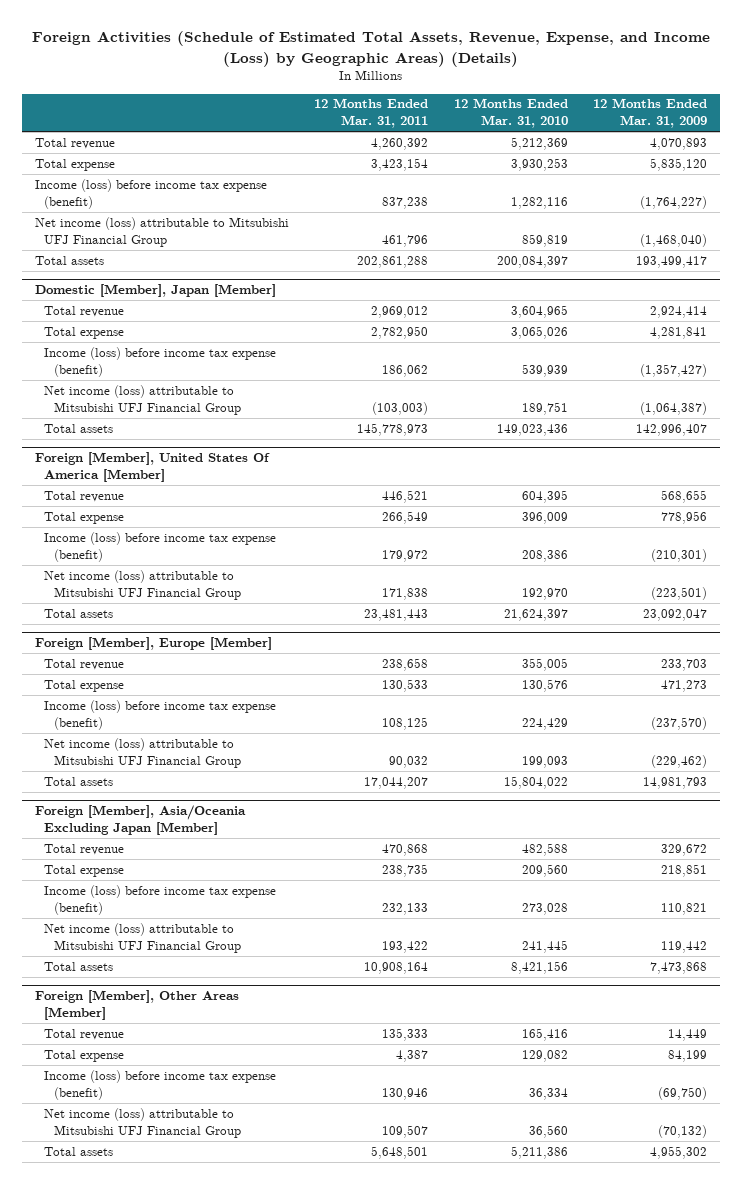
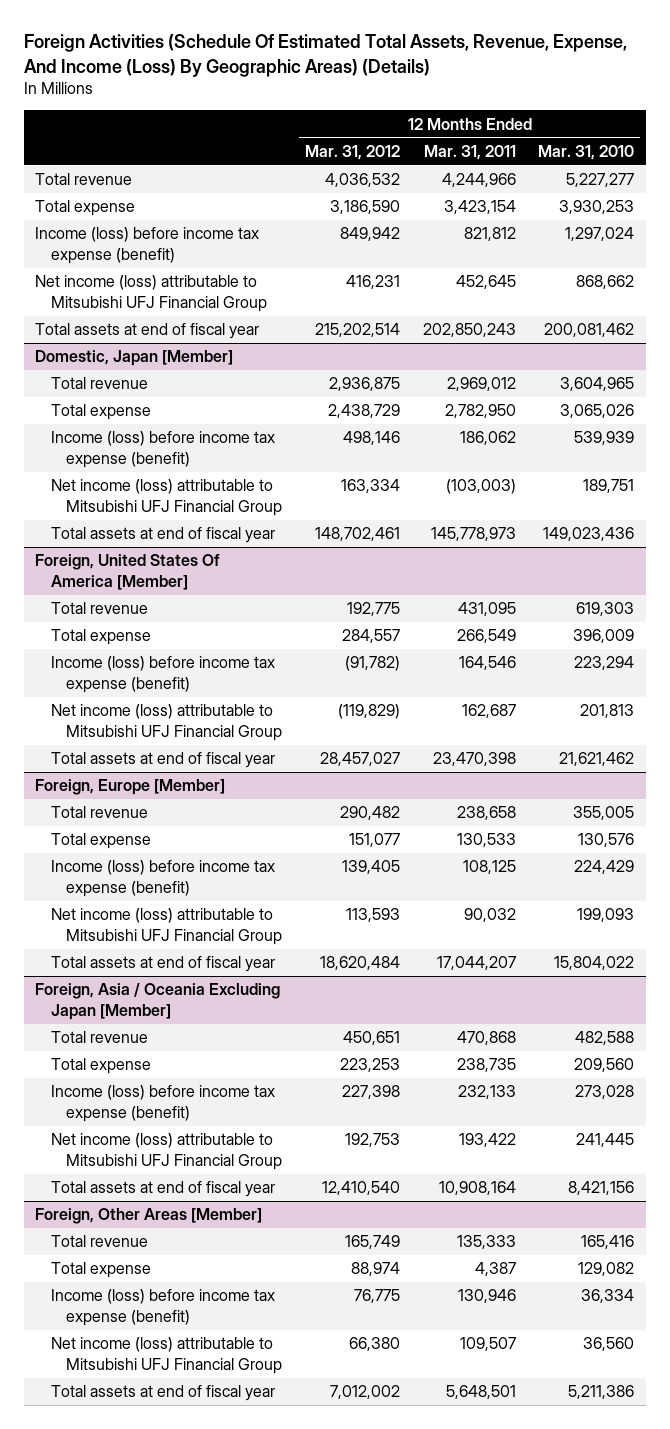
- Foreign Activities (Schedule of Estimated Total Assets, Revenue, Expense, and Income (Loss) by Geographic Areas) (Details)
+ Foreign Activities (Schedule Of Estimated Total Assets, Revenue, Expense, And Income (Loss) By Geographic Areas) (Details)
- | 12 Months Ended Mar. 31, 2011 | 12 Months Ended Mar. 31, 2010 | 12 Months Ended Mar. 31, 2009
+ | 12 Months Ended Mar. 31, 2012 | 12 Months Ended Mar. 31, 2011 | 12 Months Ended Mar. 31, 2010
- Total revenue | 4,260,392 | 5,212,369 | 4,070,893
+ Total revenue | 4,036,532 | 4,244,966 | 5,227,277
- Income (loss) before income tax expense (benefit) | 837,238 | 1,282,116 | (1,764,227)
- Net income (loss) attributable to Mitsubishi UFJ Financial Group | 461,796 | 859,819 | (1,468,040)
- Total assets | 202,861,288 | 200,084,397 | 193,499,417
- Domestic [Member], Japan [Member]
+ Income (loss) before income tax expense (benefit) | 849,942 | 821,812 | 1,297,024
+ Net income (loss) attributable to Mitsubishi UFJ Financial Group | 416,231 | 452,645 | 868,662
+ Total assets at end of fiscal year | 215,202,514 | 202,850,243 | 200,081,462
+ Domestic, Japan [Member]
- Total assets | 145,778,973 | 149,023,436 | 142,996,407
- Foreign [Member], United States Of America [Member]
- Total revenue | 446,521 | 604,395 | 568,655
+ Total assets at end of fiscal year | 148,702,461 | 145,778,973 | 149,023,436
+ Foreign, United States Of America [Member]
+ Total revenue | 192,775 | 431,095 | 619,303
- Income (loss) before income tax expense (benefit) | 179,972 | 208,386 | (210,301)
- Net income (loss) attributable to Mitsubishi UFJ Financial Group | 171,838 | 192,970 | (223,501)
- Total assets | 23,481,443 | 21,624,397 | 23,092,047
- Foreign [Member], Europe [Member]
+ Income (loss) before income tax expense (benefit) | (91,782) | 164,546 | 223,294
+ Net income (loss) attributable to Mitsubishi UFJ Financial Group | (119,829) | 162,687 | 201,813
+ Total assets at end of fiscal year | 28,457,027 | 23,470,398 | 21,621,462
+ Foreign, Europe [Member]
- Total assets | 17,044,207 | 15,804,022 | 14,981,793
- Foreign [Member], Asia/Oceania Excluding Japan [Member]
+ Total assets at end of fiscal year | 18,620,484 | 17,044,207 | 15,804,022
+ Foreign, Asia / Oceania Excluding Japan [Member]
- Total assets | 10,908,164 | 8,421,156 | 7,473,868
- Foreign [Member], Other Areas [Member]
+ Total assets at end of fiscal year | 12,410,540 | 10,908,164 | 8,421,156
+ Foreign, Other Areas [Member]
- Total assets | 5,648,501 | 5,211,386 | 4,955,302
+ Total assets at end of fiscal year | 7,012,002 | 5,648,501 | 5,211,386

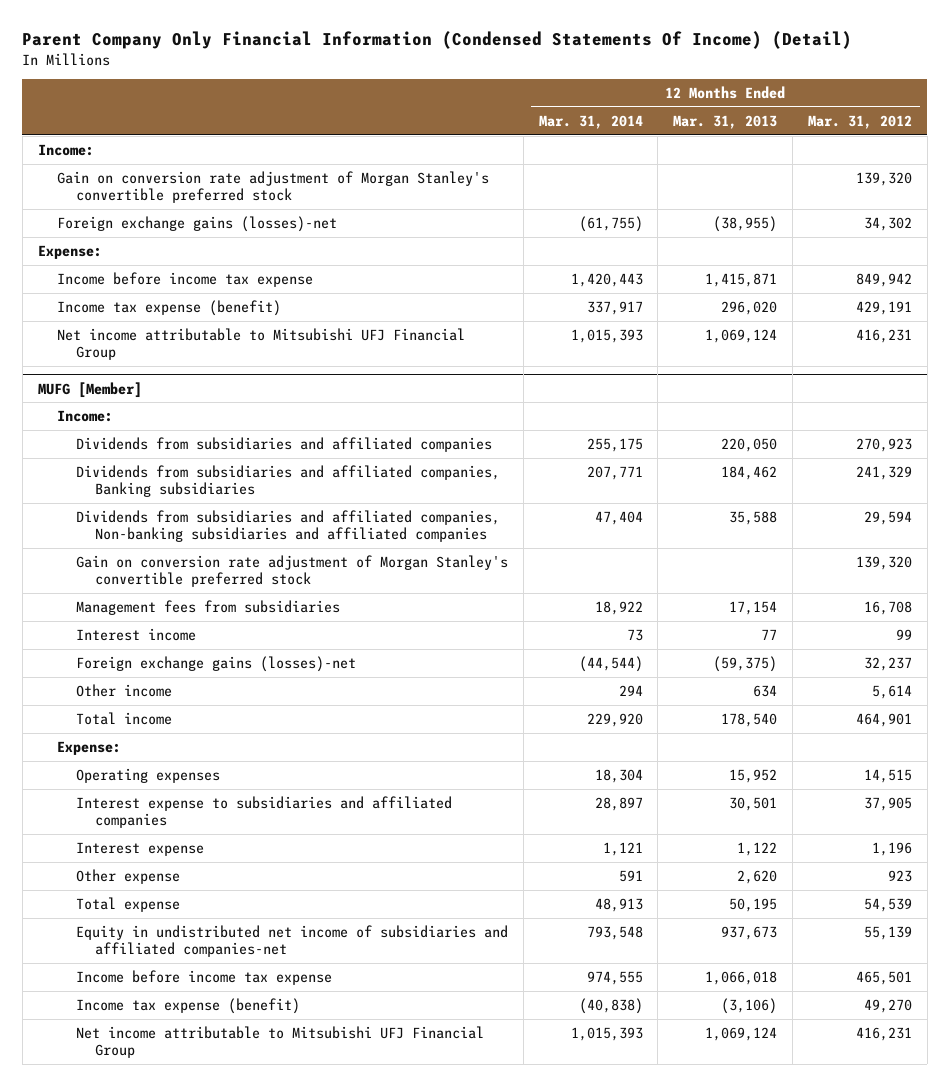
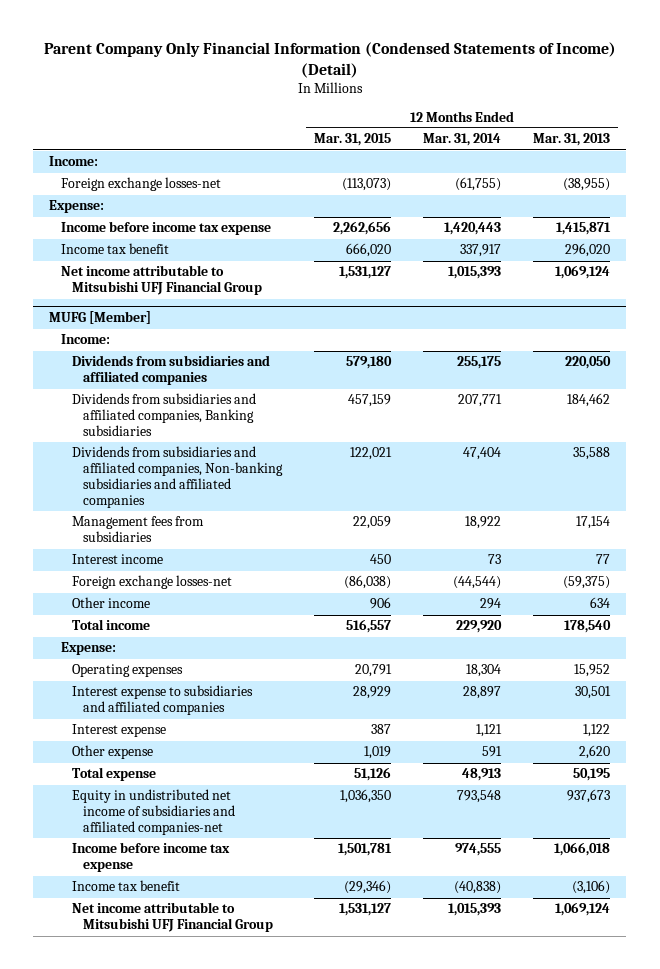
- Parent Company Only Financial Information (Condensed Statements Of Income) (Detail)
+ Parent Company Only Financial Information (Condensed Statements of Income) (Detail)
- | 12 Months Ended Mar. 31, 2014 | 12 Months Ended Mar. 31, 2013 | 12 Months Ended Mar. 31, 2012
+ | 12 Months Ended Mar. 31, 2015 | 12 Months Ended Mar. 31, 2014 | 12 Months Ended Mar. 31, 2013
- Gain on conversion rate adjustment of Morgan Stanley's convertible preferred stock | | | 139,320
- Foreign exchange gains (losses)-net | (61,755) | (38,955) | 34,302
+ Foreign exchange losses-net | (113,073) | (61,755) | (38,955)
- Income tax expense (benefit) | 337,917 | 296,020 | 429,191
+ Income tax benefit | 666,020 | 337,917 | 296,020
@ MUFG [Member]
- Gain on conversion rate adjustment of Morgan Stanley's convertible preferred stock | | | 139,320
- Foreign exchange gains (losses)-net | (44,544) | (59,375) | 32,237
+ Foreign exchange losses-net | (86,038) | (44,544) | (59,375)
- Income tax expense (benefit) | (40,838) | (3,106) | 49,270
+ Income tax benefit | (29,346) | (40,838) | (3,106)

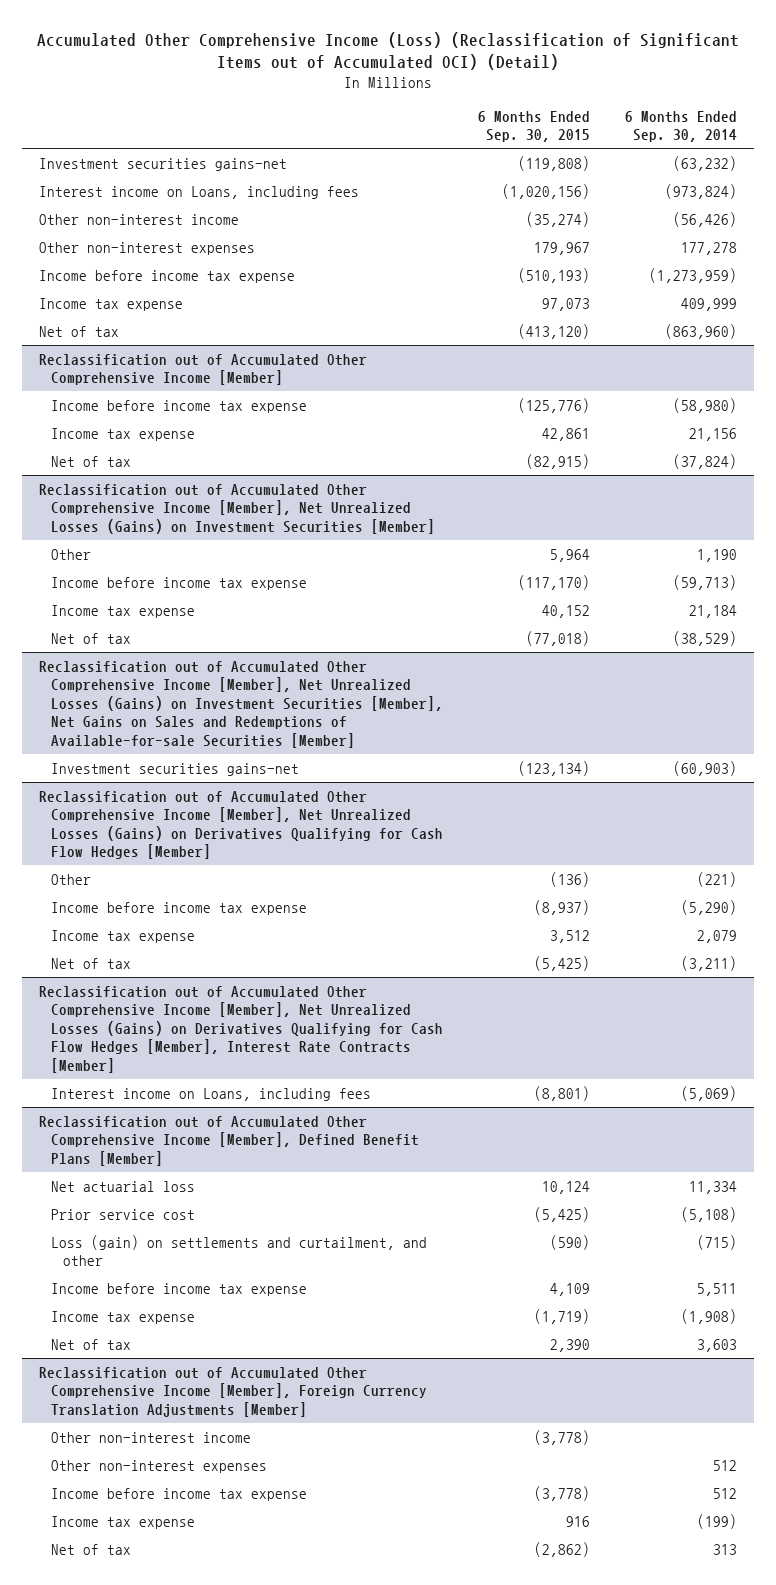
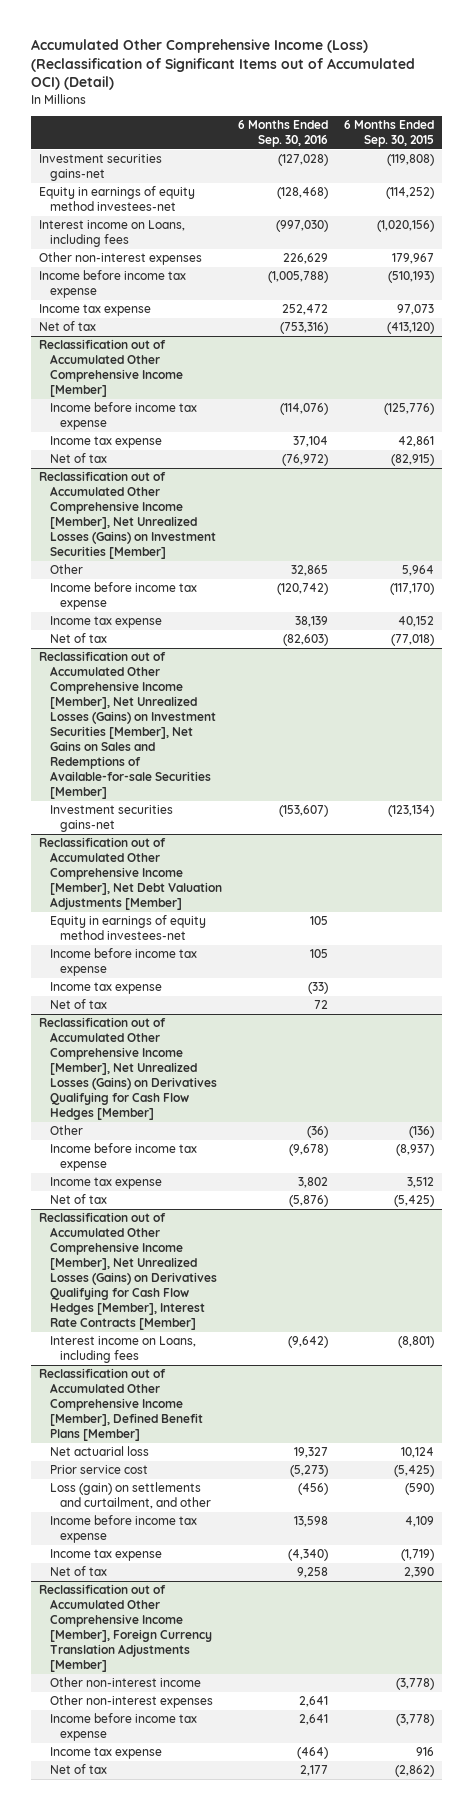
- | 6 Months Ended Sep. 30, 2015 | 6 Months Ended Sep. 30, 2014
+ | 6 Months Ended Sep. 30, 2016 | 6 Months Ended Sep. 30, 2015
+ Equity in earnings of equity method investees-net | (128,468) | (114,252)
- Other non-interest income | (35,274) | (56,426)
+ Reclassification out of Accumulated Other Comprehensive Income [Member], Net Debt Valuation Adjustments [Member]
+ Equity in earnings of equity method investees-net | 105 |
+ Income before income tax expense | 105 |
+ Income tax expense | (33) |
+ Net of tax | 72 |

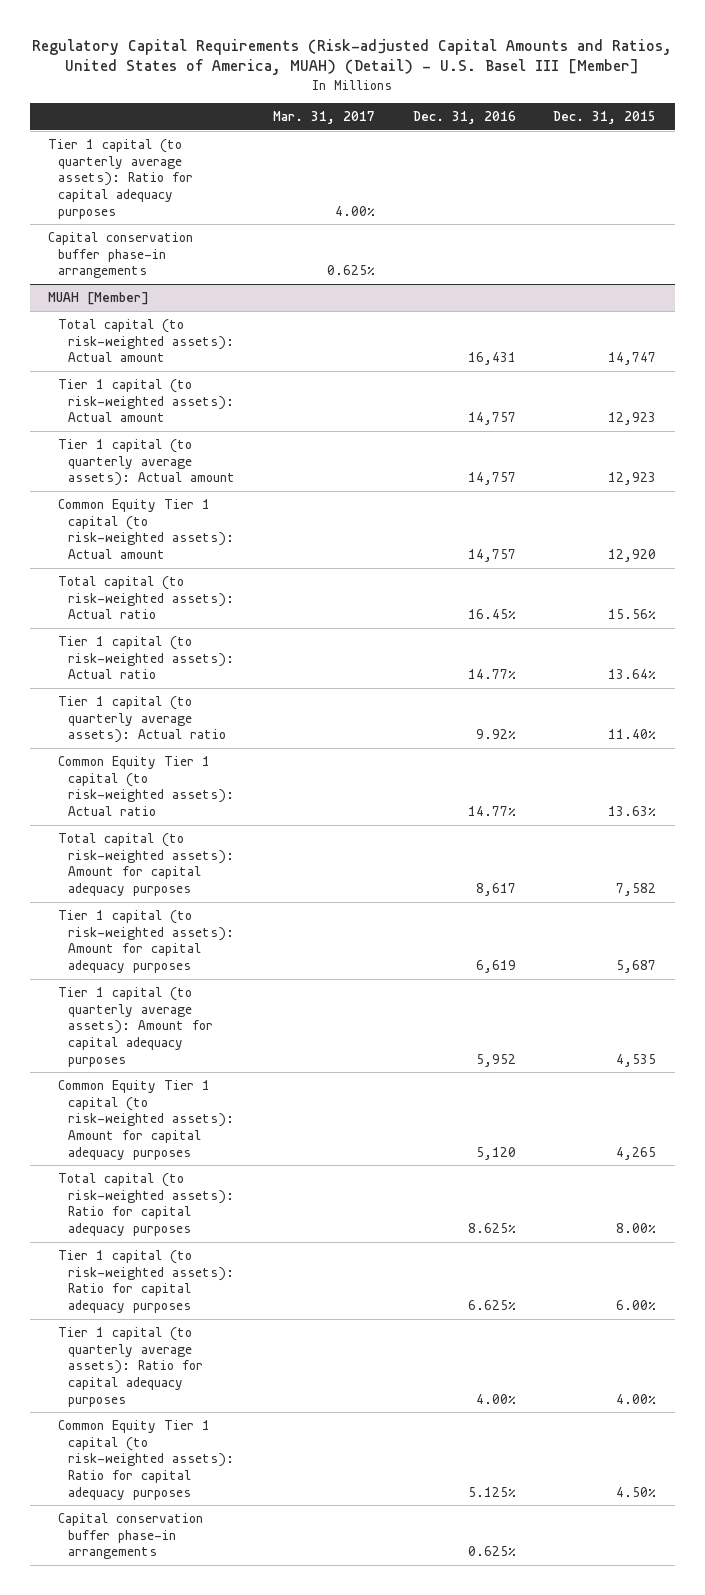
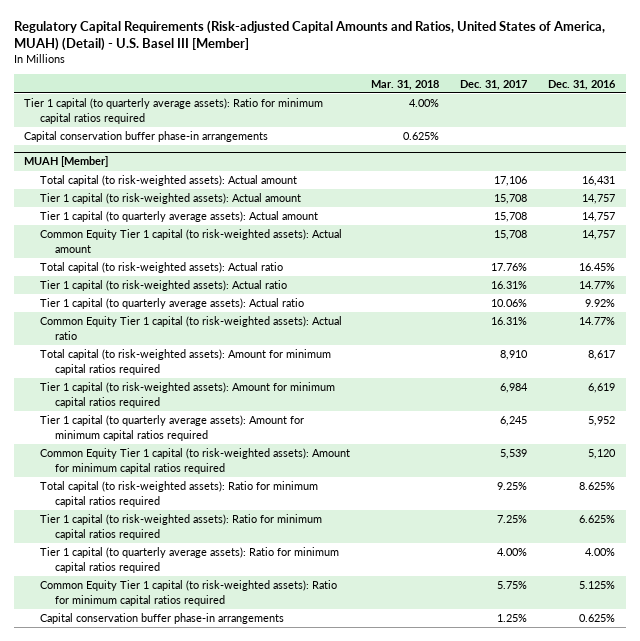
- | Mar. 31, 2017 | Dec. 31, 2016 | Dec. 31, 2015
+ | Mar. 31, 2018 | Dec. 31, 2017 | Dec. 31, 2016
- Tier 1 capital (to quarterly average assets): Ratio for capital adequacy purposes | 4.00% | |
+ Tier 1 capital (to quarterly average assets): Ratio for minimum capital ratios required | 4.00% | |
@ MUAH [Member]
- Total capital (to risk-weighted assets): Amount for capital adequacy purposes | | 8,617 | 7,582
- Tier 1 capital (to risk-weighted assets): Amount for capital adequacy purposes | | 6,619 | 5,687
- Tier 1 capital (to quarterly average assets): Amount for capital adequacy purposes | | 5,952 | 4,535
- Common Equity Tier 1 capital (to risk-weighted assets): Amount for capital adequacy purposes | | 5,120 | 4,265
- Total capital (to risk-weighted assets): Ratio for capital adequacy purposes | | 8.625% | 8.00%
- Tier 1 capital (to risk-weighted assets): Ratio for capital adequacy purposes | | 6.625% | 6.00%
- Tier 1 capital (to quarterly average assets): Ratio for capital adequacy purposes | | 4.00% | 4.00%
- Common Equity Tier 1 capital (to risk-weighted assets): Ratio for capital adequacy purposes | | 5.125% | 4.50%
+ Total capital (to risk-weighted assets): Amount for minimum capital ratios required | | 8,910 | 8,617
+ Tier 1 capital (to risk-weighted assets): Amount for minimum capital ratios required | | 6,984 | 6,619
+ Tier 1 capital (to quarterly average assets): Amount for minimum capital ratios required | | 6,245 | 5,952
+ Common Equity Tier 1 capital (to risk-weighted assets): Amount for minimum capital ratios required | | 5,539 | 5,120
+ Total capital (to risk-weighted assets): Ratio for minimum capital ratios required | | 9.25% | 8.625%
+ Tier 1 capital (to risk-weighted assets): Ratio for minimum capital ratios required | | 7.25% | 6.625%
+ Tier 1 capital (to quarterly average assets): Ratio for minimum capital ratios required | | 4.00% | 4.00%
+ Common Equity Tier 1 capital (to risk-weighted assets): Ratio for minimum capital ratios required | | 5.75% | 5.125%

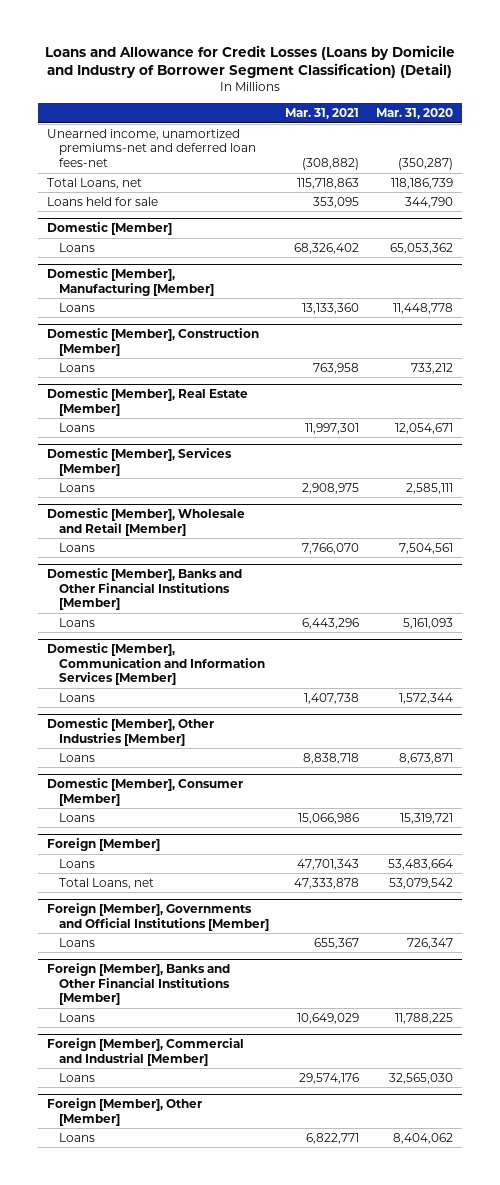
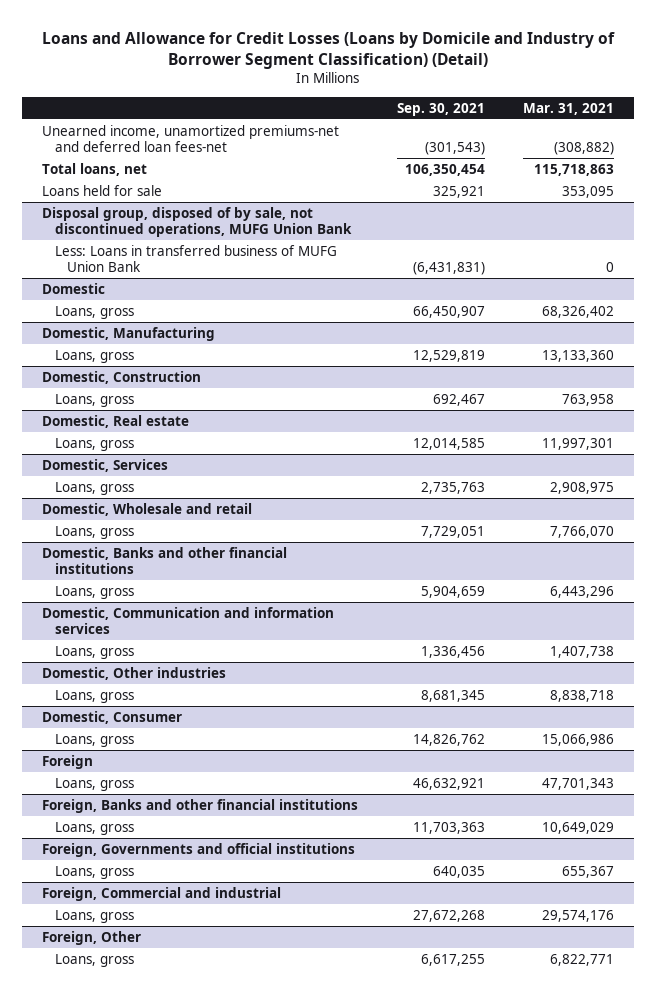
- | Mar. 31, 2021 | Mar. 31, 2020
+ | Sep. 30, 2021 | Mar. 31, 2021
- Total Loans, net | 115,718,863 | 118,186,739
+ Total loans, net | 106,350,454 | 115,718,863
- Domestic [Member]
- Loans | 68,326,402 | 65,053,362
- Domestic [Member], Manufacturing [Member]
- Loans | 13,133,360 | 11,448,778
- Domestic [Member], Construction [Member]
- Loans | 763,958 | 733,212
- Domestic [Member], Real Estate [Member]
- Loans | 11,997,301 | 12,054,671
- Domestic [Member], Services [Member]
- Loans | 2,908,975 | 2,585,111
- Domestic [Member], Wholesale and Retail [Member]
- Loans | 7,766,070 | 7,504,561
- Domestic [Member], Banks and Other Financial Institutions [Member]
- Loans | 6,443,296 | 5,161,093
- Domestic [Member], Communication and Information Services [Member]
- Loans | 1,407,738 | 1,572,344
- Domestic [Member], Other Industries [Member]
- Loans | 8,838,718 | 8,673,871
- Domestic [Member], Consumer [Member]
- Loans | 15,066,986 | 15,319,721
- Foreign [Member]
- Loans | 47,701,343 | 53,483,664
- Total Loans, net | 47,333,878 | 53,079,542
- Foreign [Member], Governments and Official Institutions [Member]
- Loans | 655,367 | 726,347
- Foreign [Member], Banks and Other Financial Institutions [Member]
- Loans | 10,649,029 | 11,788,225
- Foreign [Member], Commercial and Industrial [Member]
- Loans | 29,574,176 | 32,565,030
- Foreign [Member], Other [Member]
- Loans | 6,822,771 | 8,404,062
+ Disposal group, disposed of by sale, not discontinued operations, MUFG Union Bank
+ Less: Loans in transferred business of MUFG Union Bank | (6,431,831) | 0
+ Domestic
+ Loans, gross | 66,450,907 | 68,326,402
+ Domestic, Manufacturing
+ Loans, gross | 12,529,819 | 13,133,360
+ Domestic, Construction
+ Loans, gross | 692,467 | 763,958
+ Domestic, Real estate
+ Loans, gross | 12,014,585 | 11,997,301
+ Domestic, Services
+ Loans, gross | 2,735,763 | 2,908,975
+ Domestic, Wholesale and retail
+ Loans, gross | 7,729,051 | 7,766,070
+ Domestic, Banks and other financial institutions
+ Loans, gross | 5,904,659 | 6,443,296
+ Domestic, Communication and information services
+ Loans, gross | 1,336,456 | 1,407,738
+ Domestic, Other industries
+ Loans, gross | 8,681,345 | 8,838,718
+ Domestic, Consumer
+ Loans, gross | 14,826,762 | 15,066,986
+ Foreign
+ Loans, gross | 46,632,921 | 47,701,343
+ Foreign, Banks and other financial institutions
+ Loans, gross | 11,703,363 | 10,649,029
+ Foreign, Governments and official institutions
+ Loans, gross | 640,035 | 655,367
+ Foreign, Commercial and industrial
+ Loans, gross | 27,672,268 | 29,574,176
+ Foreign, Other
+ Loans, gross | 6,617,255 | 6,822,771

